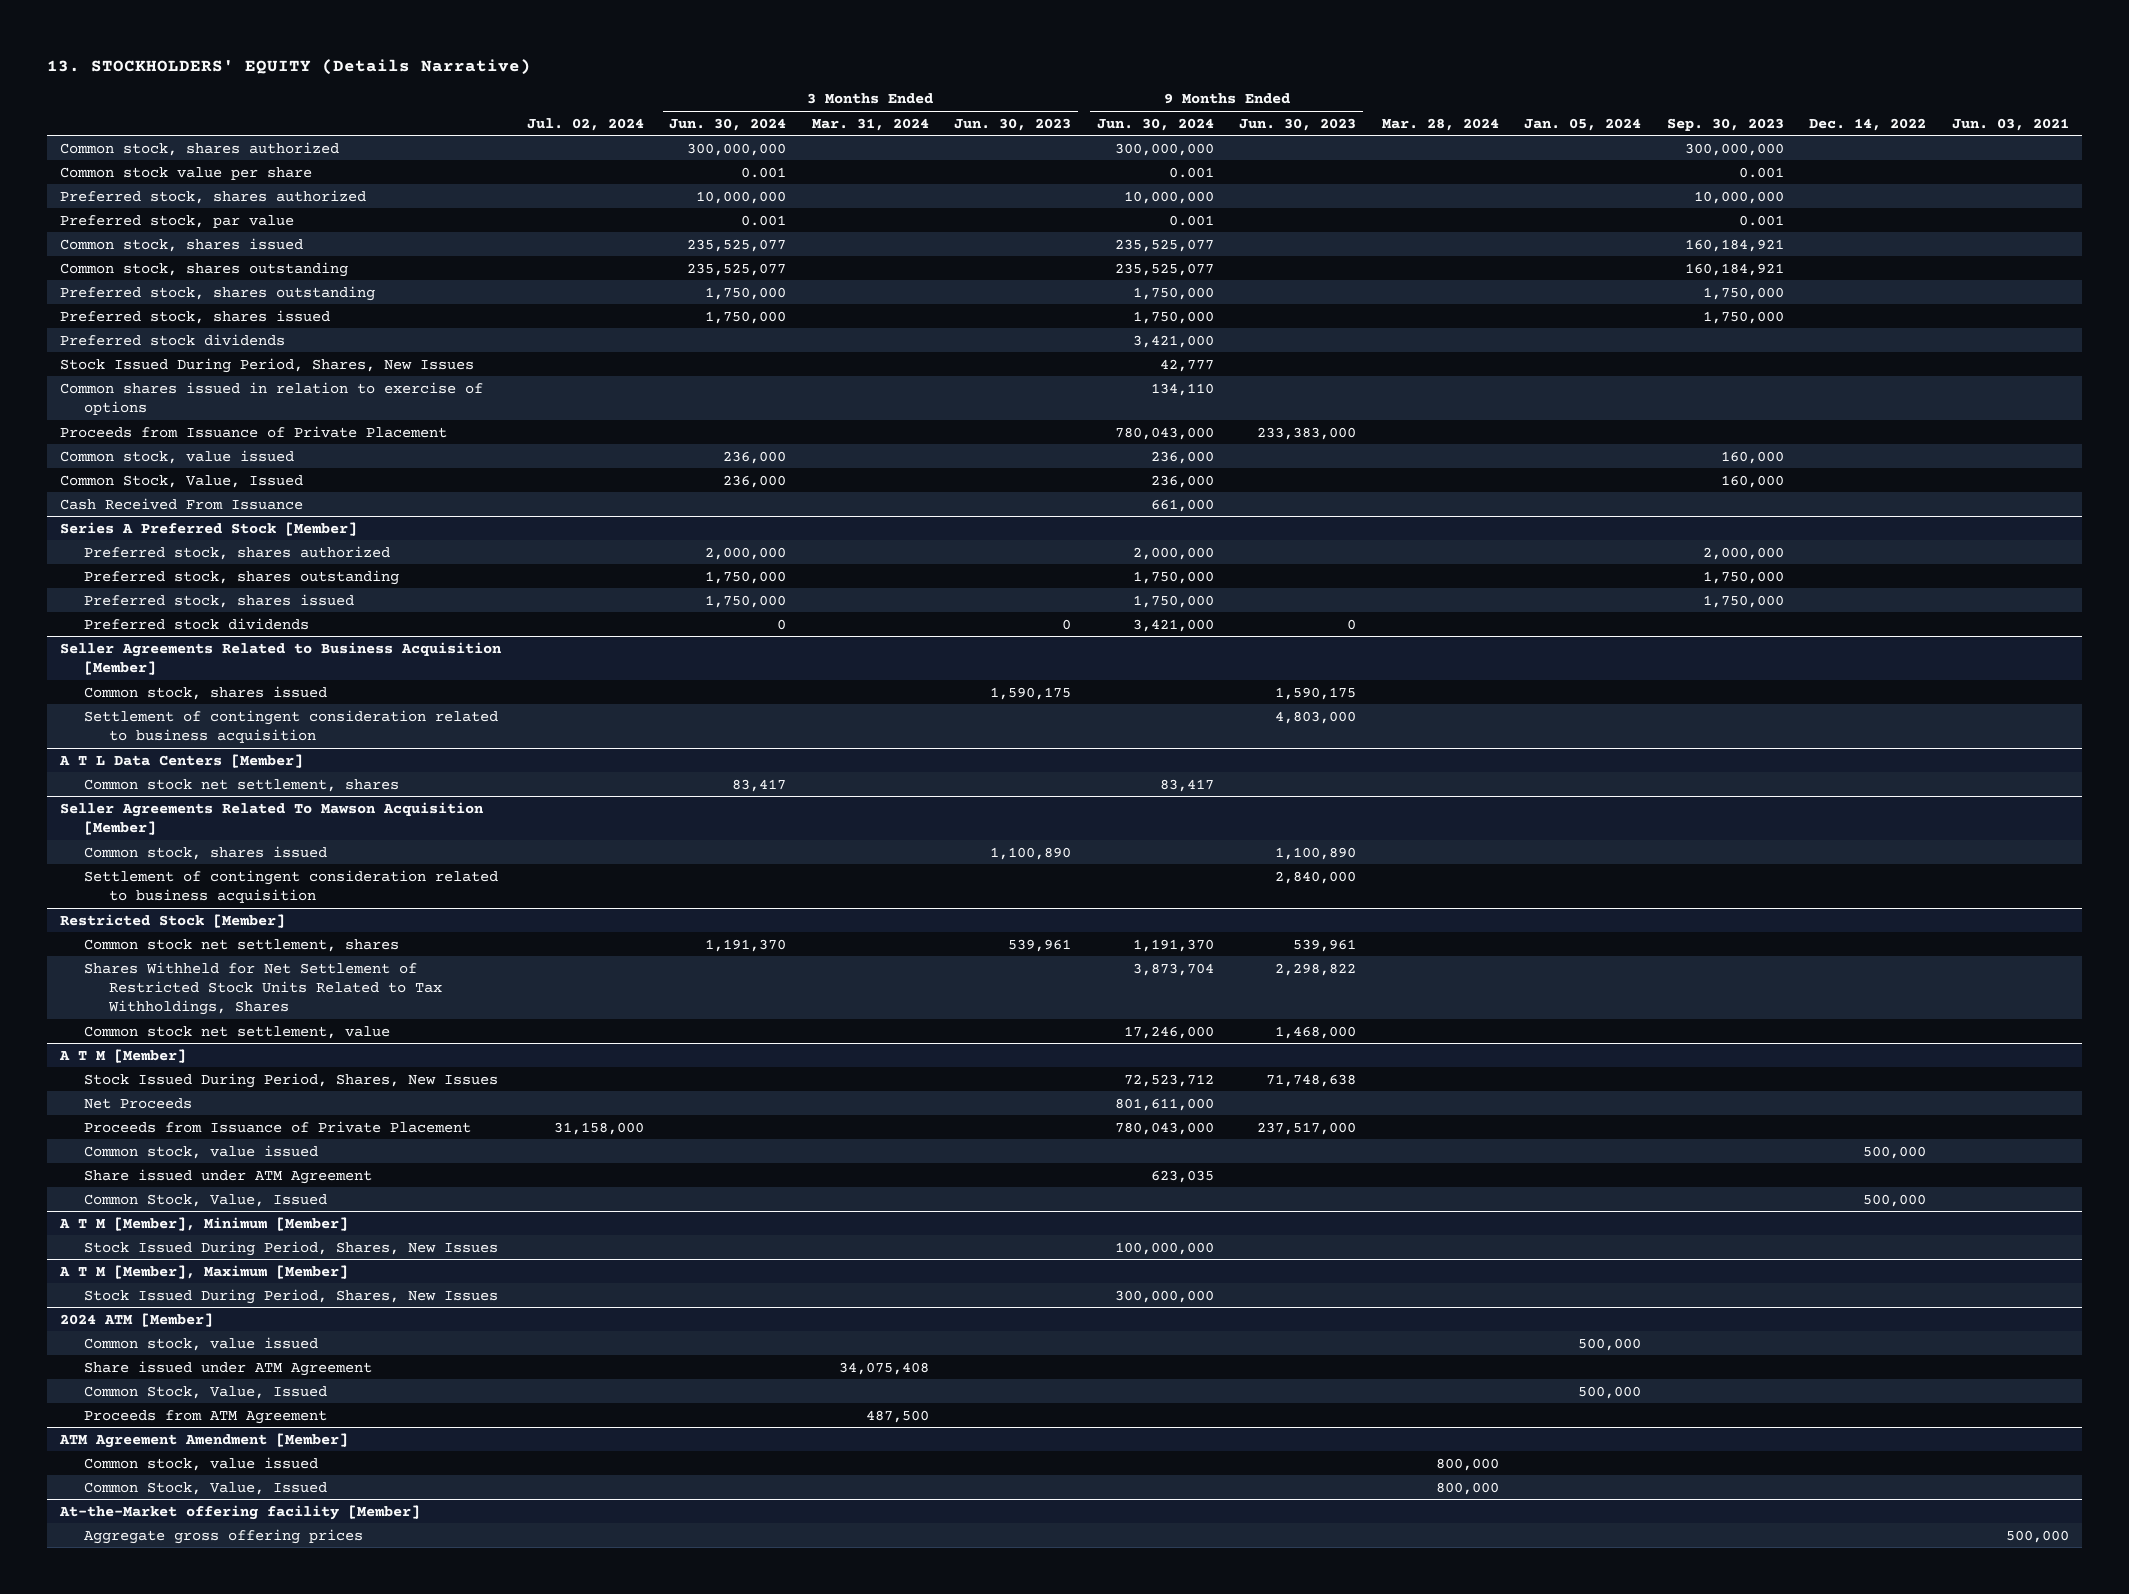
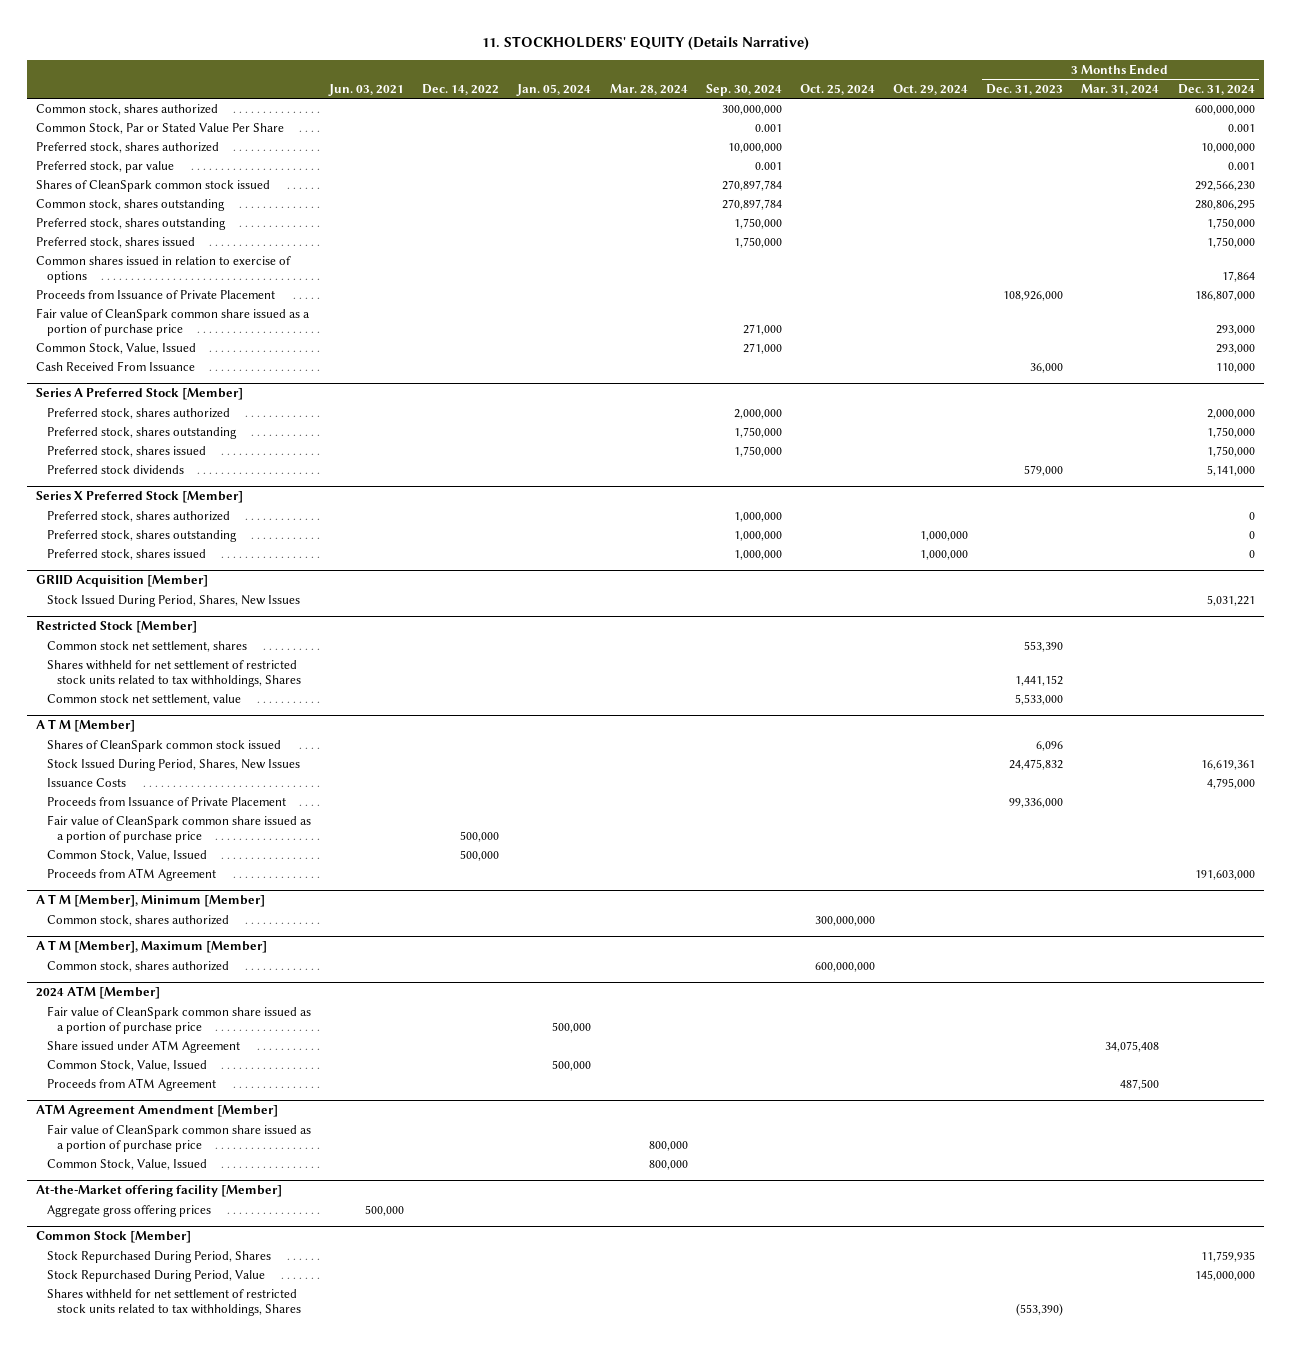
- 13. STOCKHOLDERS' EQUITY (Details Narrative)
+ 11. STOCKHOLDERS' EQUITY (Details Narrative)
- | Jul. 02, 2024 | 3 Months Ended Jun. 30, 2024 | 3 Months Ended Mar. 31, 2024 | 3 Months Ended Jun. 30, 2023 | 9 Months Ended Jun. 30, 2024 | 9 Months Ended Jun. 30, 2023 | Mar. 28, 2024 | Jan. 05, 2024 | Sep. 30, 2023 | Dec. 14, 2022 | Jun. 03, 2021
+ | Jun. 03, 2021 | Dec. 14, 2022 | Jan. 05, 2024 | Mar. 28, 2024 | Sep. 30, 2024 | Oct. 25, 2024 | Oct. 29, 2024 | 3 Months Ended Dec. 31, 2023 | 3 Months Ended Mar. 31, 2024 | 3 Months Ended Dec. 31, 2024
- Common stock value per share | | 0.001 | | | 0.001 | | | | 0.001 | |
+ Common Stock, Par or Stated Value Per Share | | | | | 0.001 | | | | | 0.001
- Common stock, shares issued | | 235,525,077 | | | 235,525,077 | | | | 160,184,921 | |
+ Shares of CleanSpark common stock issued | | | | | 270,897,784 | | | | | 292,566,230
- Preferred stock dividends | | | | | 3,421,000 | | | | | |
- Stock Issued During Period, Shares, New Issues | | | | | 42,777 | | | | | |
- Common stock, value issued | | 236,000 | | | 236,000 | | | | 160,000 | |
+ Fair value of CleanSpark common share issued as a portion of purchase price | | | | | 271,000 | | | | | 293,000
- Seller Agreements Related to Business Acquisition [Member]
- Common stock, shares issued | | | | 1,590,175 | | 1,590,175 | | | | |
- Settlement of contingent consideration related to business acquisition | | | | | | 4,803,000 | | | | |
- A T L Data Centers [Member]
- Common stock net settlement, shares | | 83,417 | | | 83,417 | | | | | |
- Seller Agreements Related To Mawson Acquisition [Member]
- Common stock, shares issued | | | | 1,100,890 | | 1,100,890 | | | | |
- Settlement of contingent consideration related to business acquisition | | | | | | 2,840,000 | | | | |
+ Series X Preferred Stock [Member]
+ Preferred stock, shares authorized | | | | | 1,000,000 | | | | | 0
+ Preferred stock, shares outstanding | | | | | 1,000,000 | | 1,000,000 | | | 0
+ Preferred stock, shares issued | | | | | 1,000,000 | | 1,000,000 | | | 0
+ GRIID Acquisition [Member]
+ Stock Issued During Period, Shares, New Issues | | | | | | | | | | 5,031,221
@ Restricted Stock [Member]
- Shares Withheld for Net Settlement of Restricted Stock Units Related to Tax Withholdings, Shares | | | | | 3,873,704 | 2,298,822 | | | | |
+ Shares withheld for net settlement of restricted stock units related to tax withholdings, Shares | | | | | | | | 1,441,152 | |
@ A T M [Member]
+ Shares of CleanSpark common stock issued | | | | | | | | 6,096 | |
- Net Proceeds | | | | | 801,611,000 | | | | | |
+ Issuance Costs | | | | | | | | | | 4,795,000
- Common stock, value issued | | | | | | | | | | 500,000 |
- Share issued under ATM Agreement | | | | | 623,035 | | | | | |
+ Fair value of CleanSpark common share issued as a portion of purchase price | | 500,000 | | | | | | | |
+ Proceeds from ATM Agreement | | | | | | | | | | 191,603,000
@ A T M [Member], Minimum [Member]
- Stock Issued During Period, Shares, New Issues | | | | | 100,000,000 | | | | | |
+ Common stock, shares authorized | | | | | | 300,000,000 | | | |
@ A T M [Member], Maximum [Member]
- Stock Issued During Period, Shares, New Issues | | | | | 300,000,000 | | | | | |
+ Common stock, shares authorized | | | | | | 600,000,000 | | | |
@ 2024 ATM [Member]
- Common stock, value issued | | | | | | | | 500,000 | | |
+ Fair value of CleanSpark common share issued as a portion of purchase price | | | 500,000 | | | | | | |
@ ATM Agreement Amendment [Member]
- Common stock, value issued | | | | | | | 800,000 | | | |
+ Fair value of CleanSpark common share issued as a portion of purchase price | | | | 800,000 | | | | | |
+ Common Stock [Member]
+ Stock Repurchased During Period, Shares | | | | | | | | | | 11,759,935
+ Stock Repurchased During Period, Value | | | | | | | | | | 145,000,000
+ Shares withheld for net settlement of restricted stock units related to tax withholdings, Shares | | | | | | | | (553,390) | |

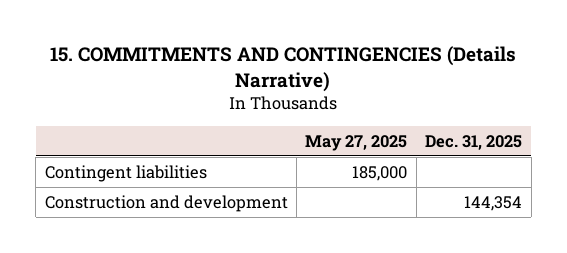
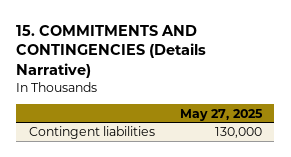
- | May 27, 2025 | Dec. 31, 2025
+ | May 27, 2025
- Contingent liabilities | 185,000 |
- Construction and development | | 144,354
+ Contingent liabilities | 130,000

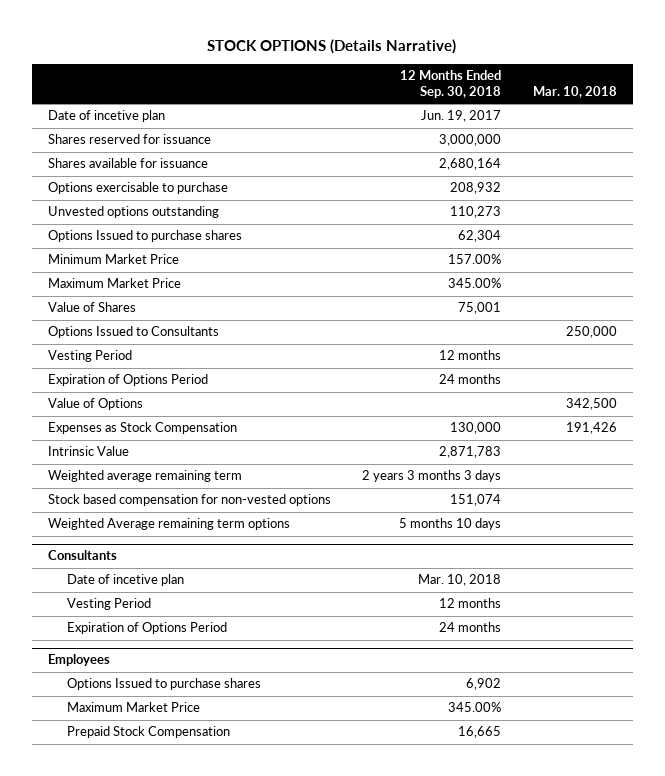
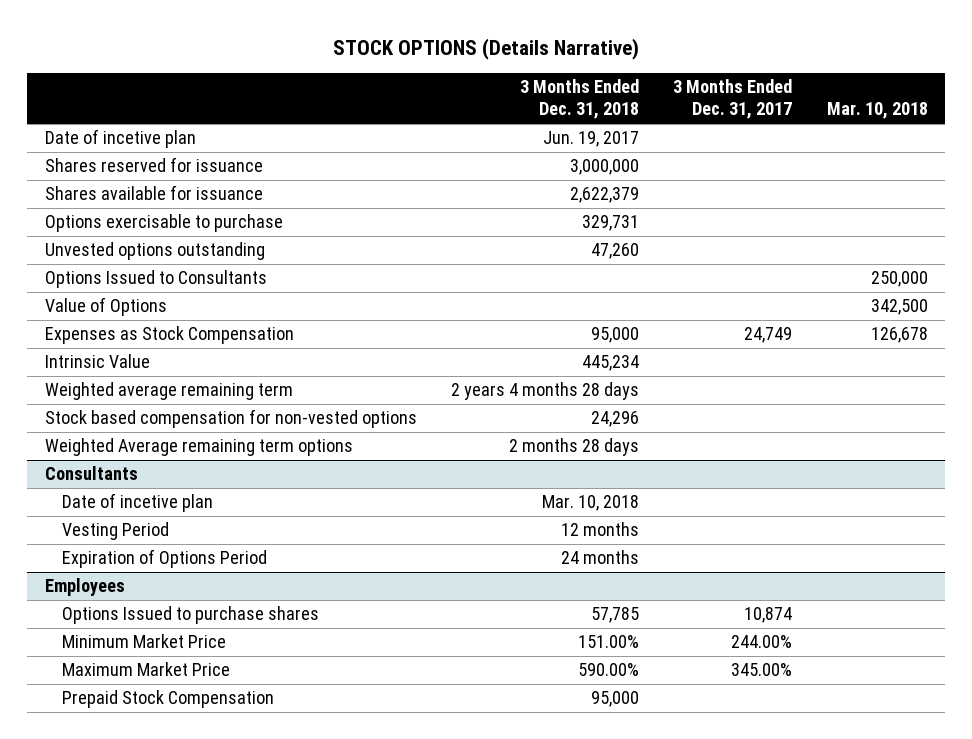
- | 12 Months Ended Sep. 30, 2018 | Mar. 10, 2018
+ | 3 Months Ended Dec. 31, 2018 | 3 Months Ended Dec. 31, 2017 | Mar. 10, 2018
- Options Issued to purchase shares | 62,304 |
- Minimum Market Price | 157.00% |
- Maximum Market Price | 345.00% |
- Value of Shares | 75,001 |
- Vesting Period | 12 months |
- Expiration of Options Period | 24 months |
- Expenses as Stock Compensation | 130,000 | 191,426
+ Expenses as Stock Compensation | 95,000 | 24,749 | 126,678
@ Employees
+ Minimum Market Price | 151.00% | 244.00% |

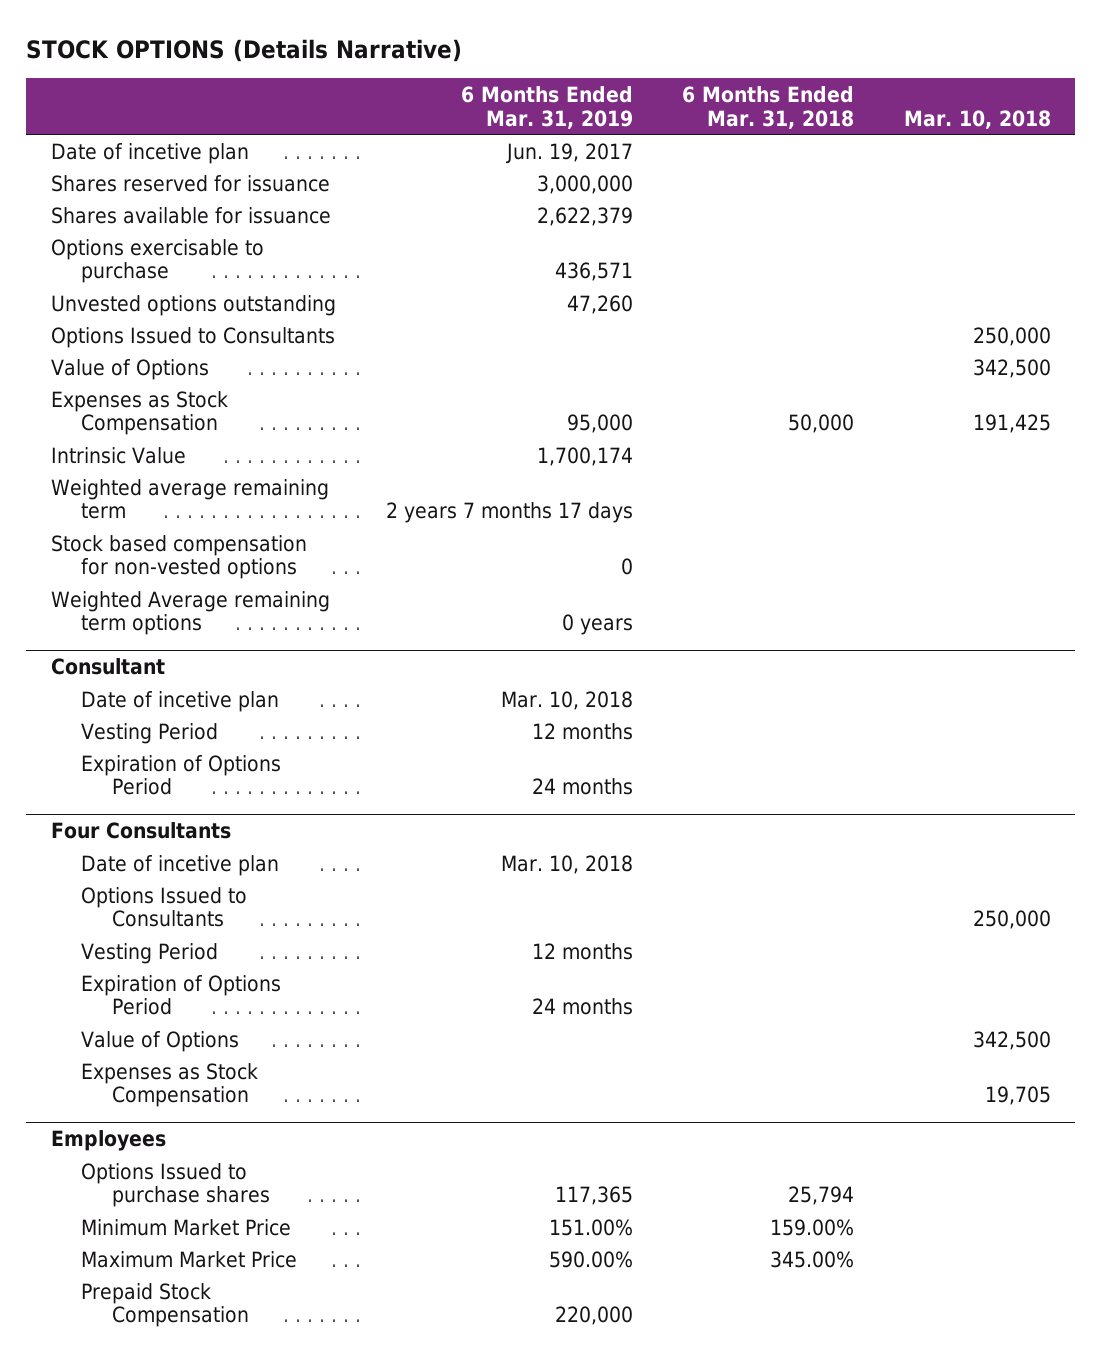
- | 3 Months Ended Dec. 31, 2018 | 3 Months Ended Dec. 31, 2017 | Mar. 10, 2018
+ | 6 Months Ended Mar. 31, 2019 | 6 Months Ended Mar. 31, 2018 | Mar. 10, 2018
- Expenses as Stock Compensation | 95,000 | 24,749 | 126,678
+ Expenses as Stock Compensation | 95,000 | 50,000 | 191,425
- Consultants
+ Consultant
+ Four Consultants
+ Date of incetive plan | Mar. 10, 2018 | |
+ Options Issued to Consultants | | | 250,000
+ Vesting Period | 12 months | |
+ Expiration of Options Period | 24 months | |
+ Value of Options | | | 342,500
+ Expenses as Stock Compensation | | | 19,705

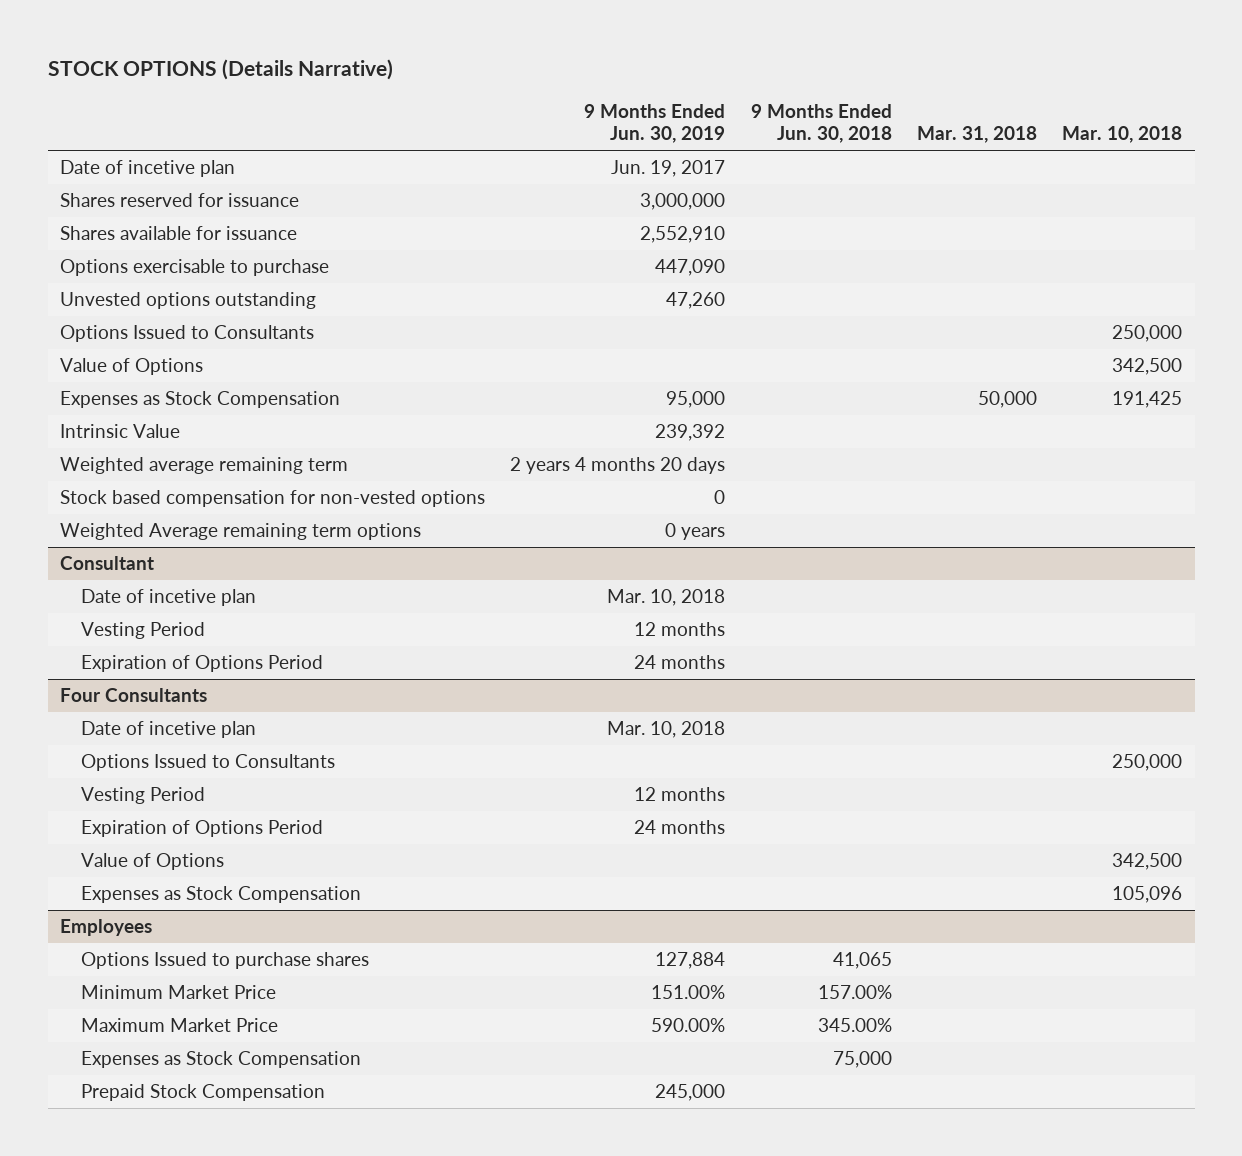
- | 6 Months Ended Mar. 31, 2019 | 6 Months Ended Mar. 31, 2018 | Mar. 10, 2018
+ | 9 Months Ended Jun. 30, 2019 | 9 Months Ended Jun. 30, 2018 | Mar. 31, 2018 | Mar. 10, 2018
@ Four Consultants
- Expenses as Stock Compensation | | | 19,705
+ Expenses as Stock Compensation | | | | 105,096
@ Employees
+ Expenses as Stock Compensation | | 75,000 | |

